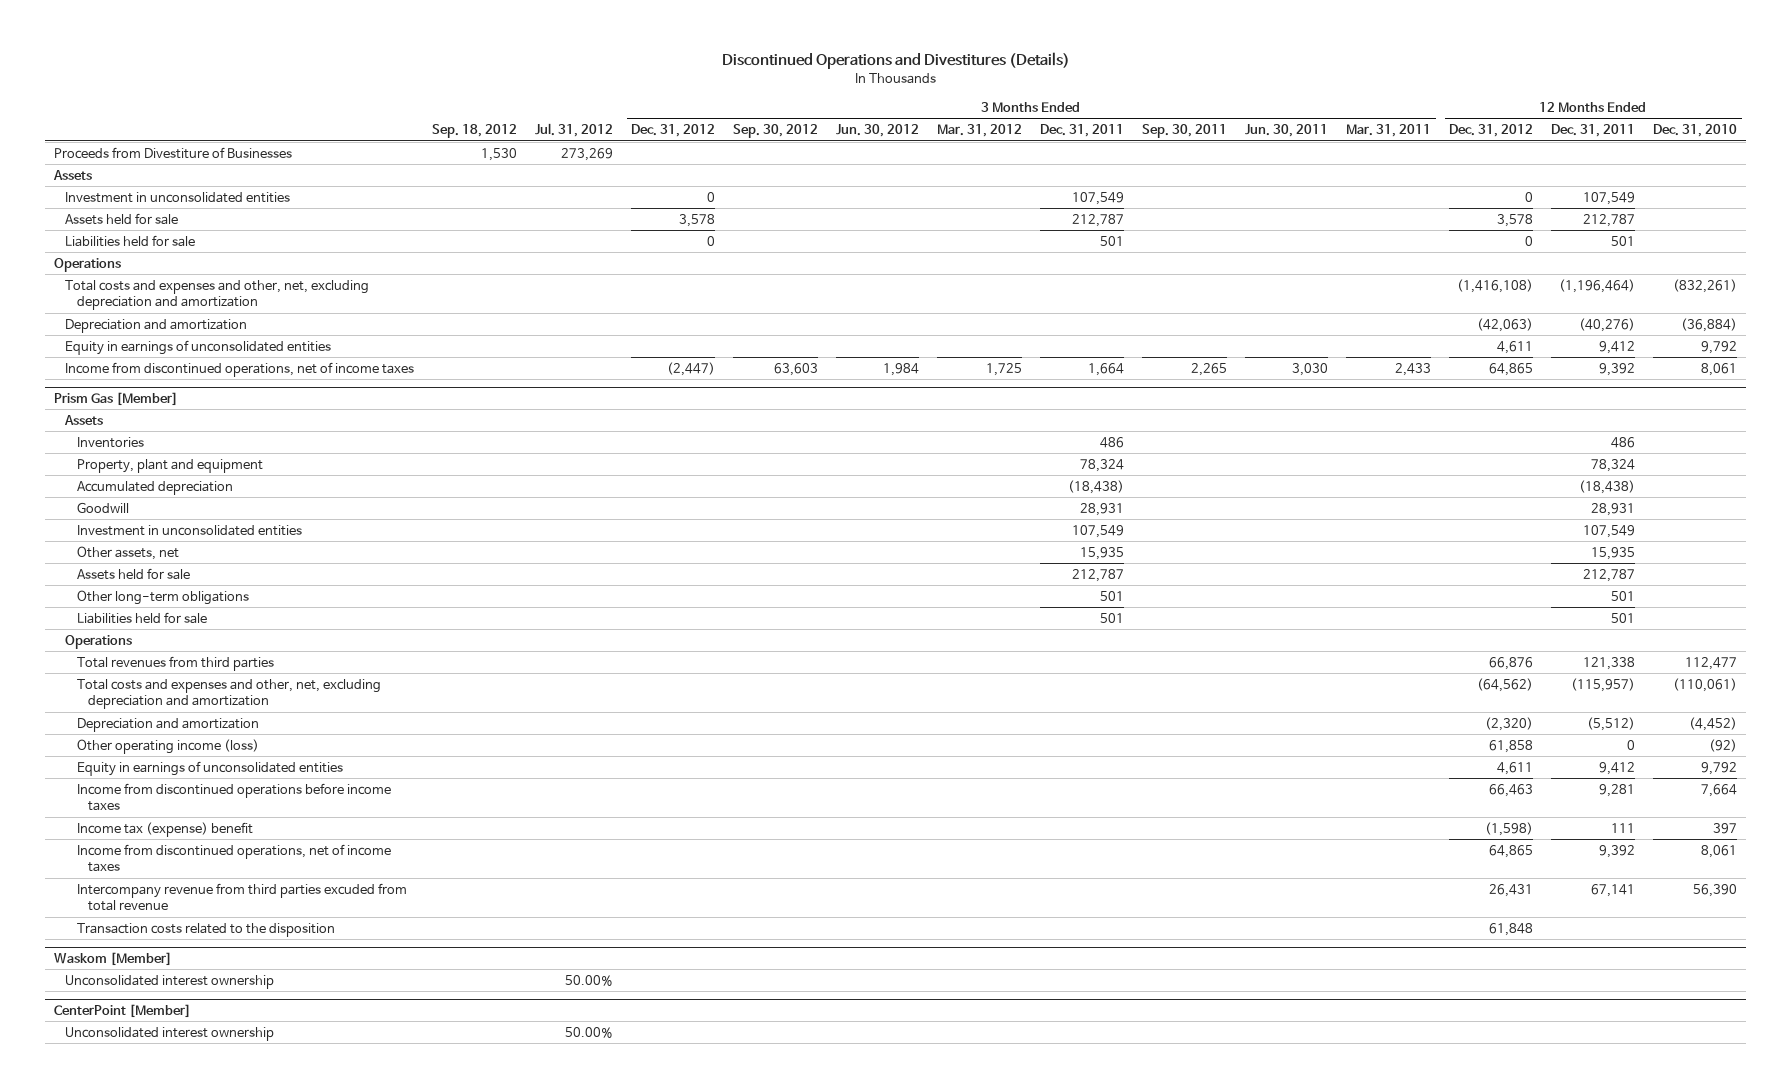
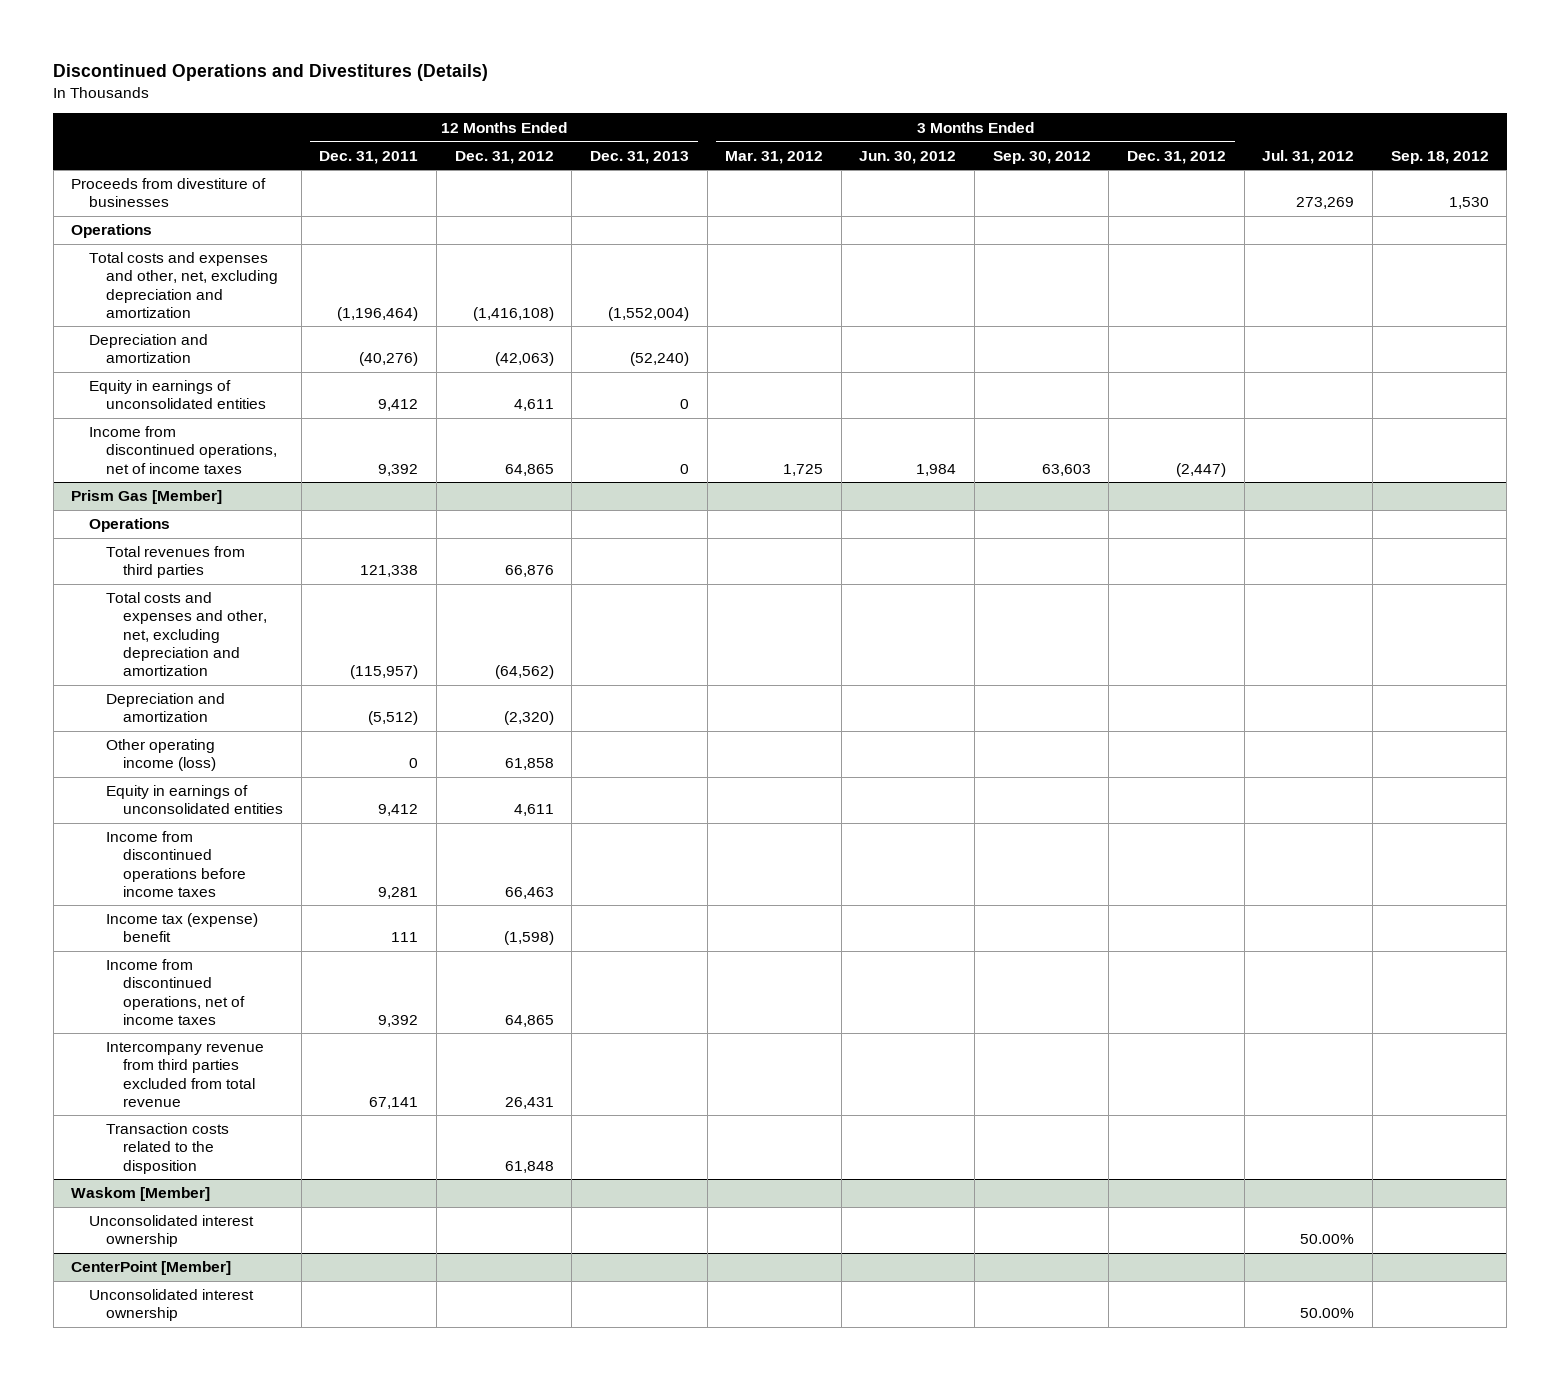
- | Sep. 18, 2012 | Jul. 31, 2012 | 3 Months Ended Dec. 31, 2012 | 3 Months Ended Sep. 30, 2012 | 3 Months Ended Jun. 30, 2012 | 3 Months Ended Mar. 31, 2012 | 3 Months Ended Dec. 31, 2011 | 3 Months Ended Sep. 30, 2011 | 3 Months Ended Jun. 30, 2011 | 3 Months Ended Mar. 31, 2011 | 12 Months Ended Dec. 31, 2012 | 12 Months Ended Dec. 31, 2011 | 12 Months Ended Dec. 31, 2010
+ | 12 Months Ended Dec. 31, 2011 | 12 Months Ended Dec. 31, 2012 | 12 Months Ended Dec. 31, 2013 | 3 Months Ended Mar. 31, 2012 | 3 Months Ended Jun. 30, 2012 | 3 Months Ended Sep. 30, 2012 | 3 Months Ended Dec. 31, 2012 | Jul. 31, 2012 | Sep. 18, 2012
- Proceeds from Divestiture of Businesses | 1,530 | 273,269 | | | | | | | | | | |
- Assets
- Investment in unconsolidated entities | | | 0 | | | | 107,549 | | | | 0 | 107,549 |
- Assets held for sale | | | 3,578 | | | | 212,787 | | | | 3,578 | 212,787 |
- Liabilities held for sale | | | 0 | | | | 501 | | | | 0 | 501 |
+ Proceeds from divestiture of businesses | | | | | | | | 273,269 | 1,530
@ Prism Gas [Member]
- Assets
- Inventories | | | | | | | 486 | | | | | 486 |
- Property, plant and equipment | | | | | | | 78,324 | | | | | 78,324 |
- Accumulated depreciation | | | | | | | (18,438) | | | | | (18,438) |
- Goodwill | | | | | | | 28,931 | | | | | 28,931 |
- Investment in unconsolidated entities | | | | | | | 107,549 | | | | | 107,549 |
- Other assets, net | | | | | | | 15,935 | | | | | 15,935 |
- Assets held for sale | | | | | | | 212,787 | | | | | 212,787 |
- Other long-term obligations | | | | | | | 501 | | | | | 501 |
- Liabilities held for sale | | | | | | | 501 | | | | | 501 |
- Intercompany revenue from third parties excuded from total revenue | | | | | | | | | | | 26,431 | 67,141 | 56,390
+ Intercompany revenue from third parties excluded from total revenue | 67,141 | 26,431 | | | | | | |

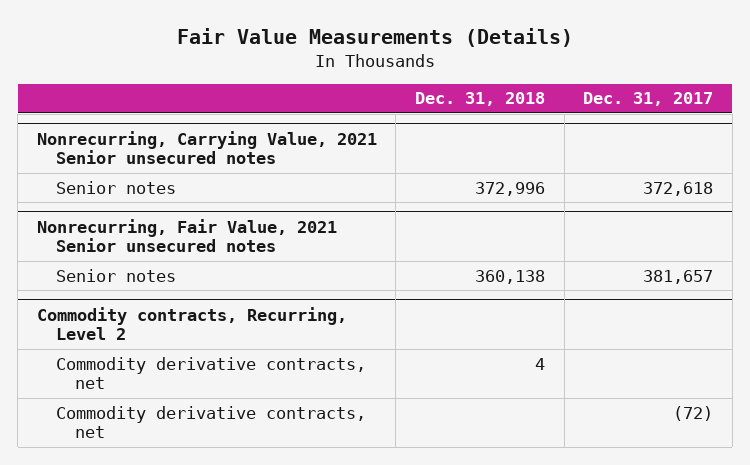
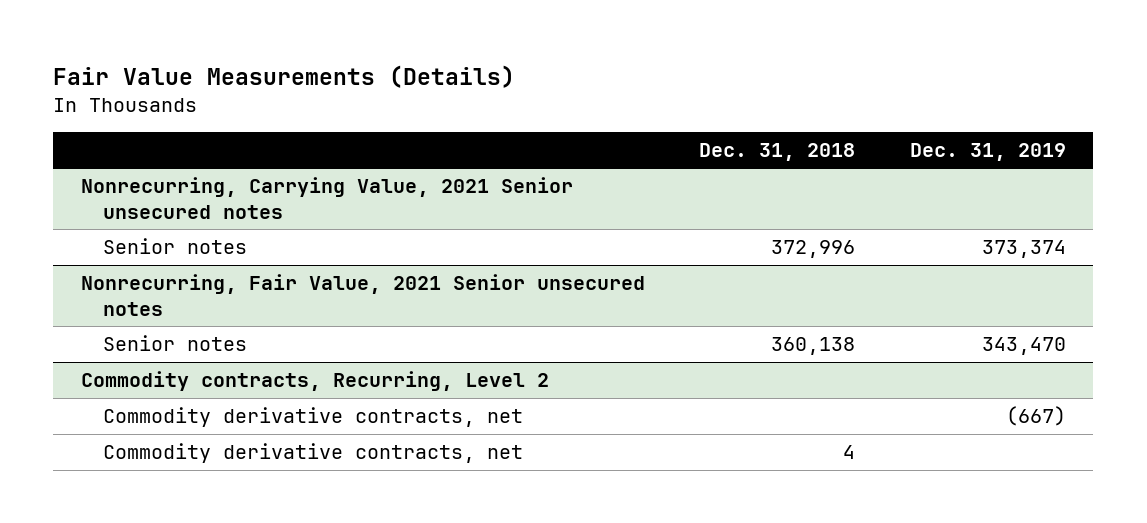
- | Dec. 31, 2018 | Dec. 31, 2017
+ | Dec. 31, 2018 | Dec. 31, 2019
@ Commodity contracts, Recurring, Level 2
moved down: Commodity derivative contracts, net | 4 |

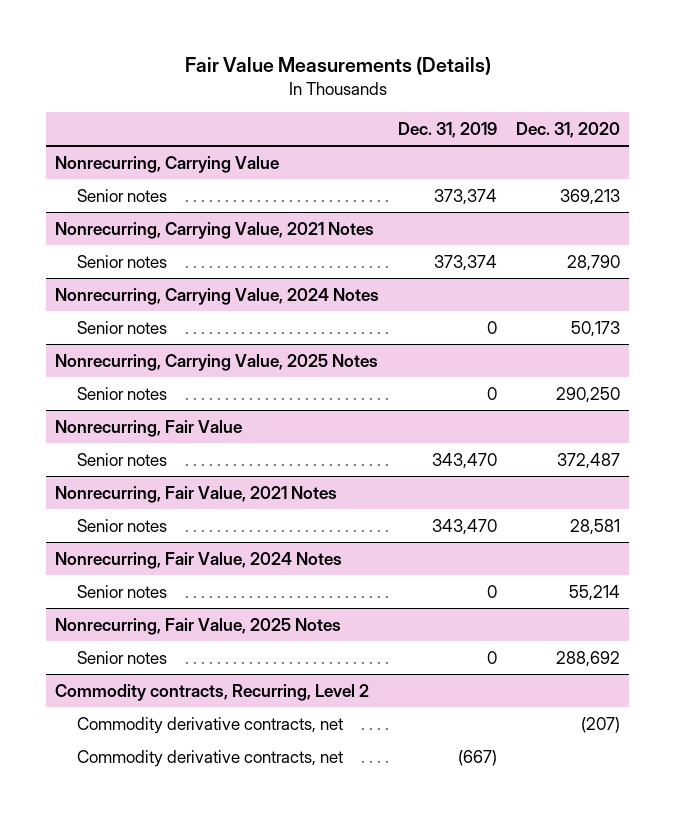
- | Dec. 31, 2018 | Dec. 31, 2019
+ | Dec. 31, 2019 | Dec. 31, 2020
- Nonrecurring, Carrying Value, 2021 Senior unsecured notes
+ Nonrecurring, Carrying Value
- Nonrecurring, Fair Value, 2021 Senior unsecured notes
+ Nonrecurring, Carrying Value, 2021 Notes
+ Senior notes | 373,374 | 28,790
+ Nonrecurring, Carrying Value, 2024 Notes
+ Senior notes | 0 | 50,173
+ Nonrecurring, Carrying Value, 2025 Notes
+ Senior notes | 0 | 290,250
+ Nonrecurring, Fair Value
+ Nonrecurring, Fair Value, 2021 Notes
+ Senior notes | 343,470 | 28,581
+ Nonrecurring, Fair Value, 2024 Notes
+ Senior notes | 0 | 55,214
+ Nonrecurring, Fair Value, 2025 Notes
+ Senior notes | 0 | 288,692
@ Commodity contracts, Recurring, Level 2
moved down: Commodity derivative contracts, net | (667) |

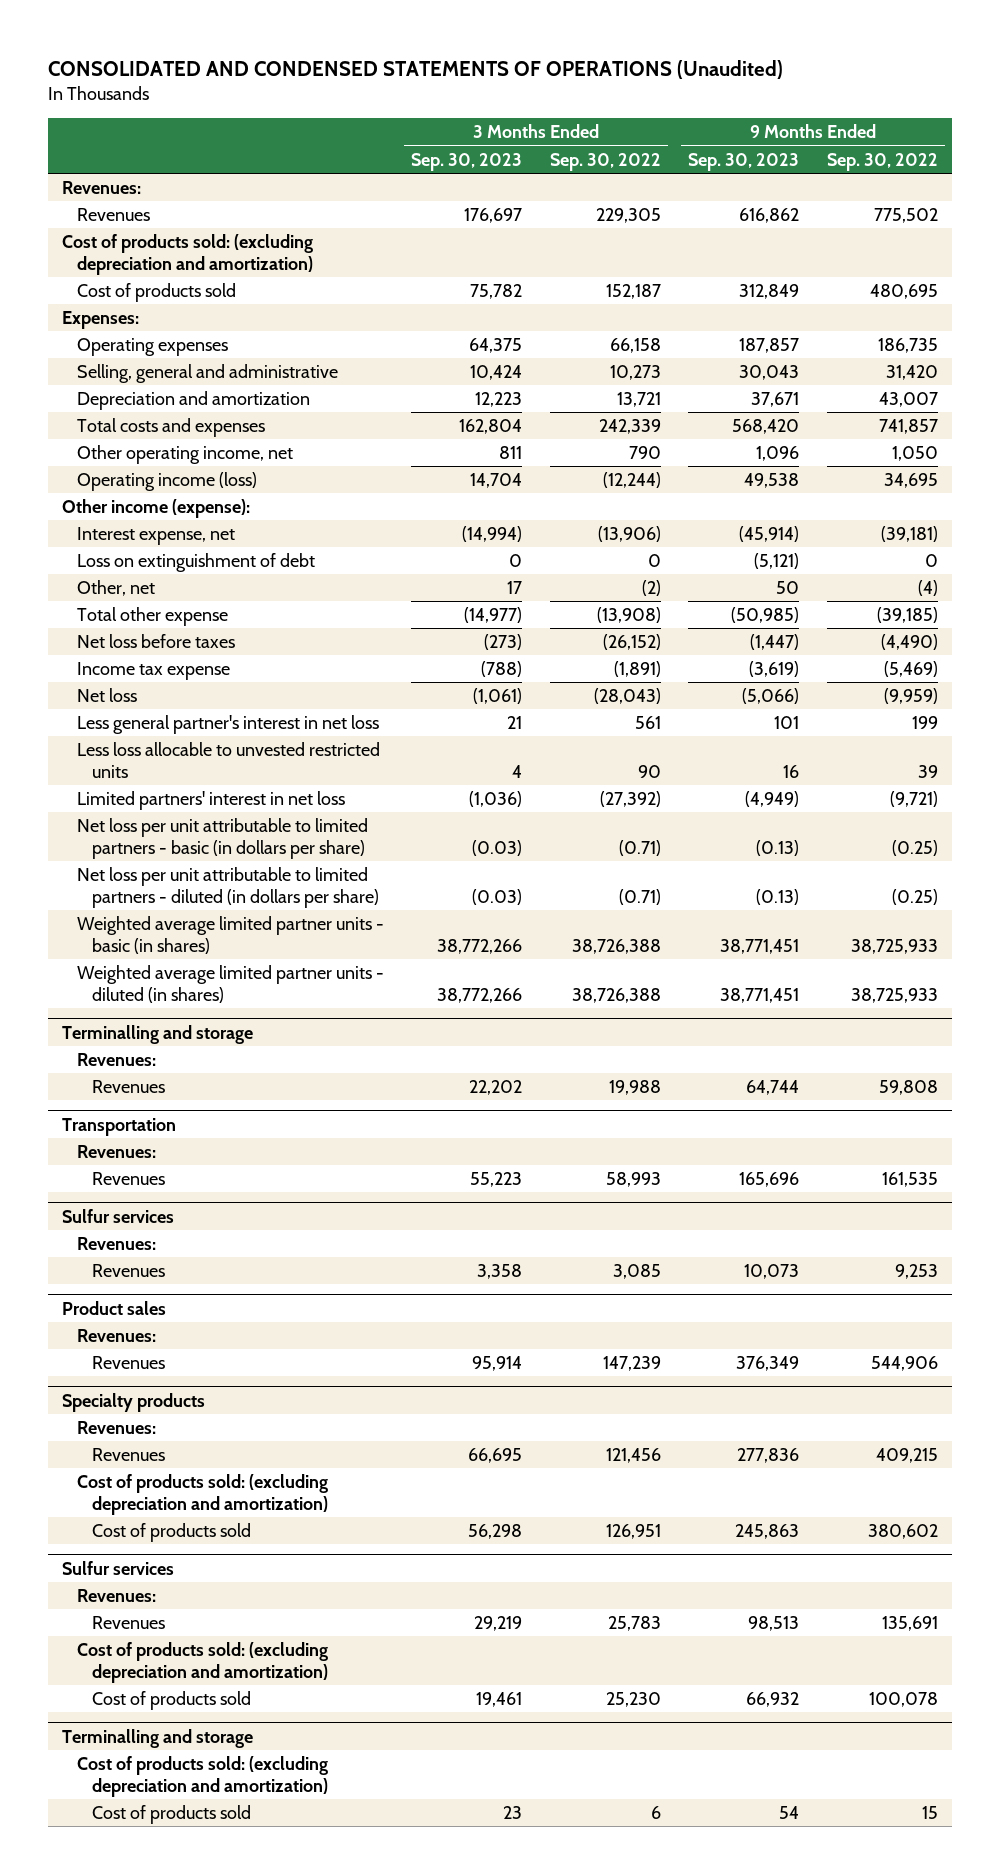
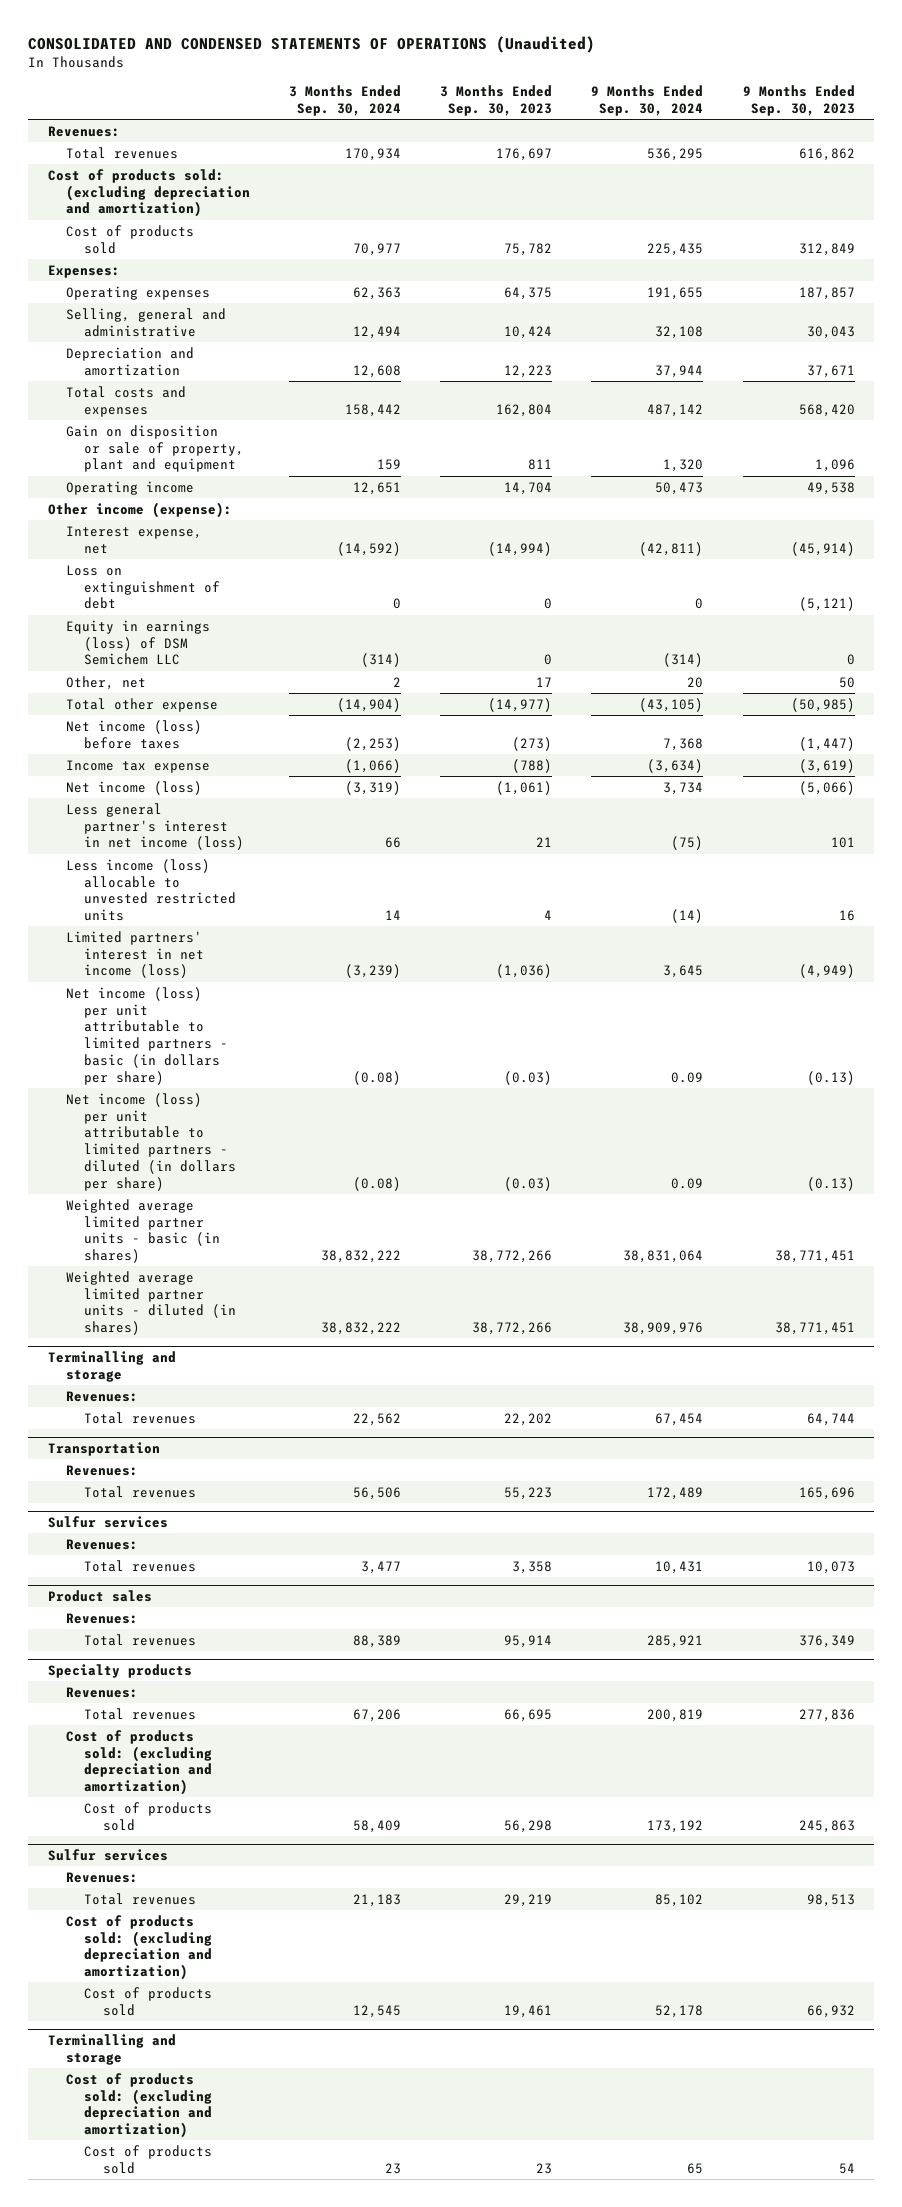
- | 3 Months Ended Sep. 30, 2023 | 3 Months Ended Sep. 30, 2022 | 9 Months Ended Sep. 30, 2023 | 9 Months Ended Sep. 30, 2022
+ | 3 Months Ended Sep. 30, 2024 | 3 Months Ended Sep. 30, 2023 | 9 Months Ended Sep. 30, 2024 | 9 Months Ended Sep. 30, 2023
- Revenues | 176,697 | 229,305 | 616,862 | 775,502
+ Total revenues | 170,934 | 176,697 | 536,295 | 616,862
- Other operating income, net | 811 | 790 | 1,096 | 1,050
- Operating income (loss) | 14,704 | (12,244) | 49,538 | 34,695
+ Gain on disposition or sale of property, plant and equipment | 159 | 811 | 1,320 | 1,096
+ Operating income | 12,651 | 14,704 | 50,473 | 49,538
+ Equity in earnings (loss) of DSM Semichem LLC | (314) | 0 | (314) | 0
- Net loss before taxes | (273) | (26,152) | (1,447) | (4,490)
+ Net income (loss) before taxes | (2,253) | (273) | 7,368 | (1,447)
- Net loss | (1,061) | (28,043) | (5,066) | (9,959)
- Less general partner's interest in net loss | 21 | 561 | 101 | 199
- Less loss allocable to unvested restricted units | 4 | 90 | 16 | 39
- Limited partners' interest in net loss | (1,036) | (27,392) | (4,949) | (9,721)
- Net loss per unit attributable to limited partners - basic (in dollars per share) | (0.03) | (0.71) | (0.13) | (0.25)
- Net loss per unit attributable to limited partners - diluted (in dollars per share) | (0.03) | (0.71) | (0.13) | (0.25)
+ Net income (loss) | (3,319) | (1,061) | 3,734 | (5,066)
+ Less general partner's interest in net income (loss) | 66 | 21 | (75) | 101
+ Less income (loss) allocable to unvested restricted units | 14 | 4 | (14) | 16
+ Limited partners' interest in net income (loss) | (3,239) | (1,036) | 3,645 | (4,949)
+ Net income (loss) per unit attributable to limited partners - basic (in dollars per share) | (0.08) | (0.03) | 0.09 | (0.13)
+ Net income (loss) per unit attributable to limited partners - diluted (in dollars per share) | (0.08) | (0.03) | 0.09 | (0.13)
@ Terminalling and storage
- Revenues | 22,202 | 19,988 | 64,744 | 59,808
+ Total revenues | 22,562 | 22,202 | 67,454 | 64,744
@ Transportation
- Revenues | 55,223 | 58,993 | 165,696 | 161,535
+ Total revenues | 56,506 | 55,223 | 172,489 | 165,696
@ Sulfur services
- Revenues | 3,358 | 3,085 | 10,073 | 9,253
+ Total revenues | 3,477 | 3,358 | 10,431 | 10,073
@ Product sales
- Revenues | 95,914 | 147,239 | 376,349 | 544,906
+ Total revenues | 88,389 | 95,914 | 285,921 | 376,349
@ Specialty products
- Revenues | 66,695 | 121,456 | 277,836 | 409,215
+ Total revenues | 67,206 | 66,695 | 200,819 | 277,836
@ Sulfur services
- Revenues | 29,219 | 25,783 | 98,513 | 135,691
+ Total revenues | 21,183 | 29,219 | 85,102 | 98,513

